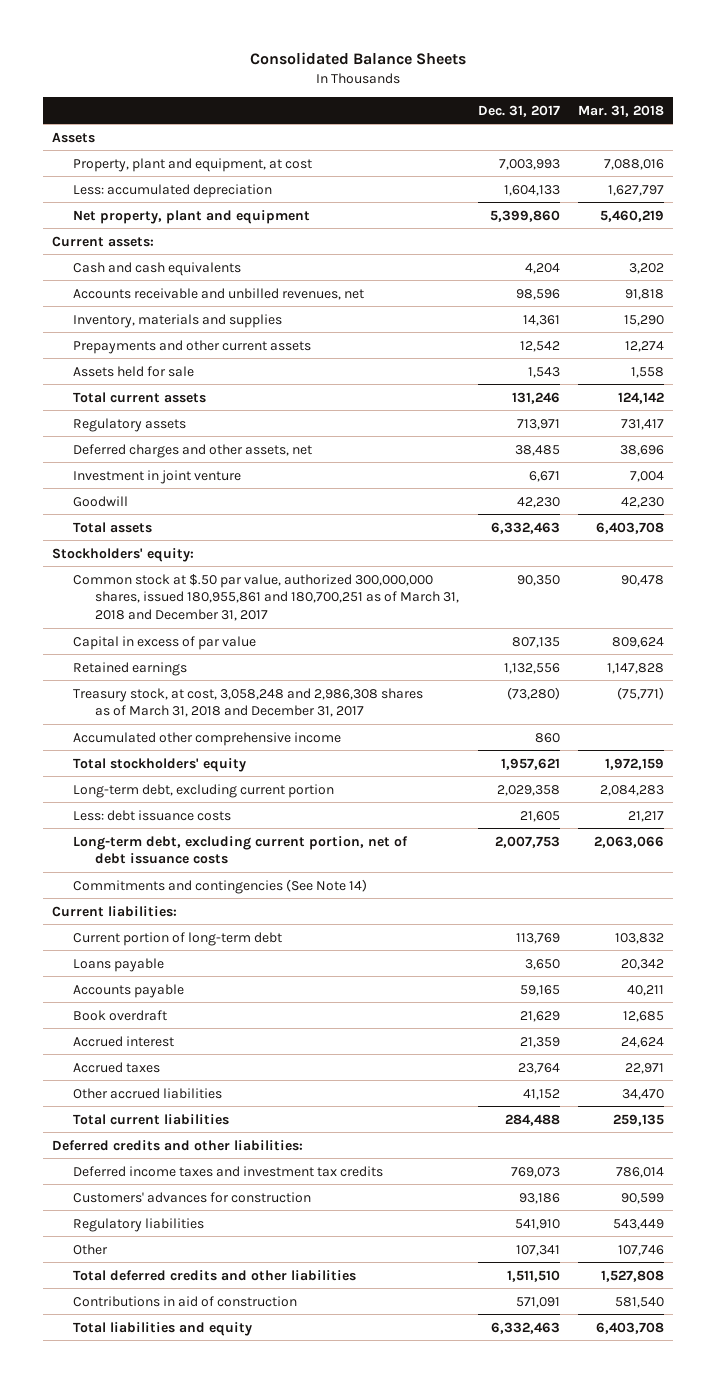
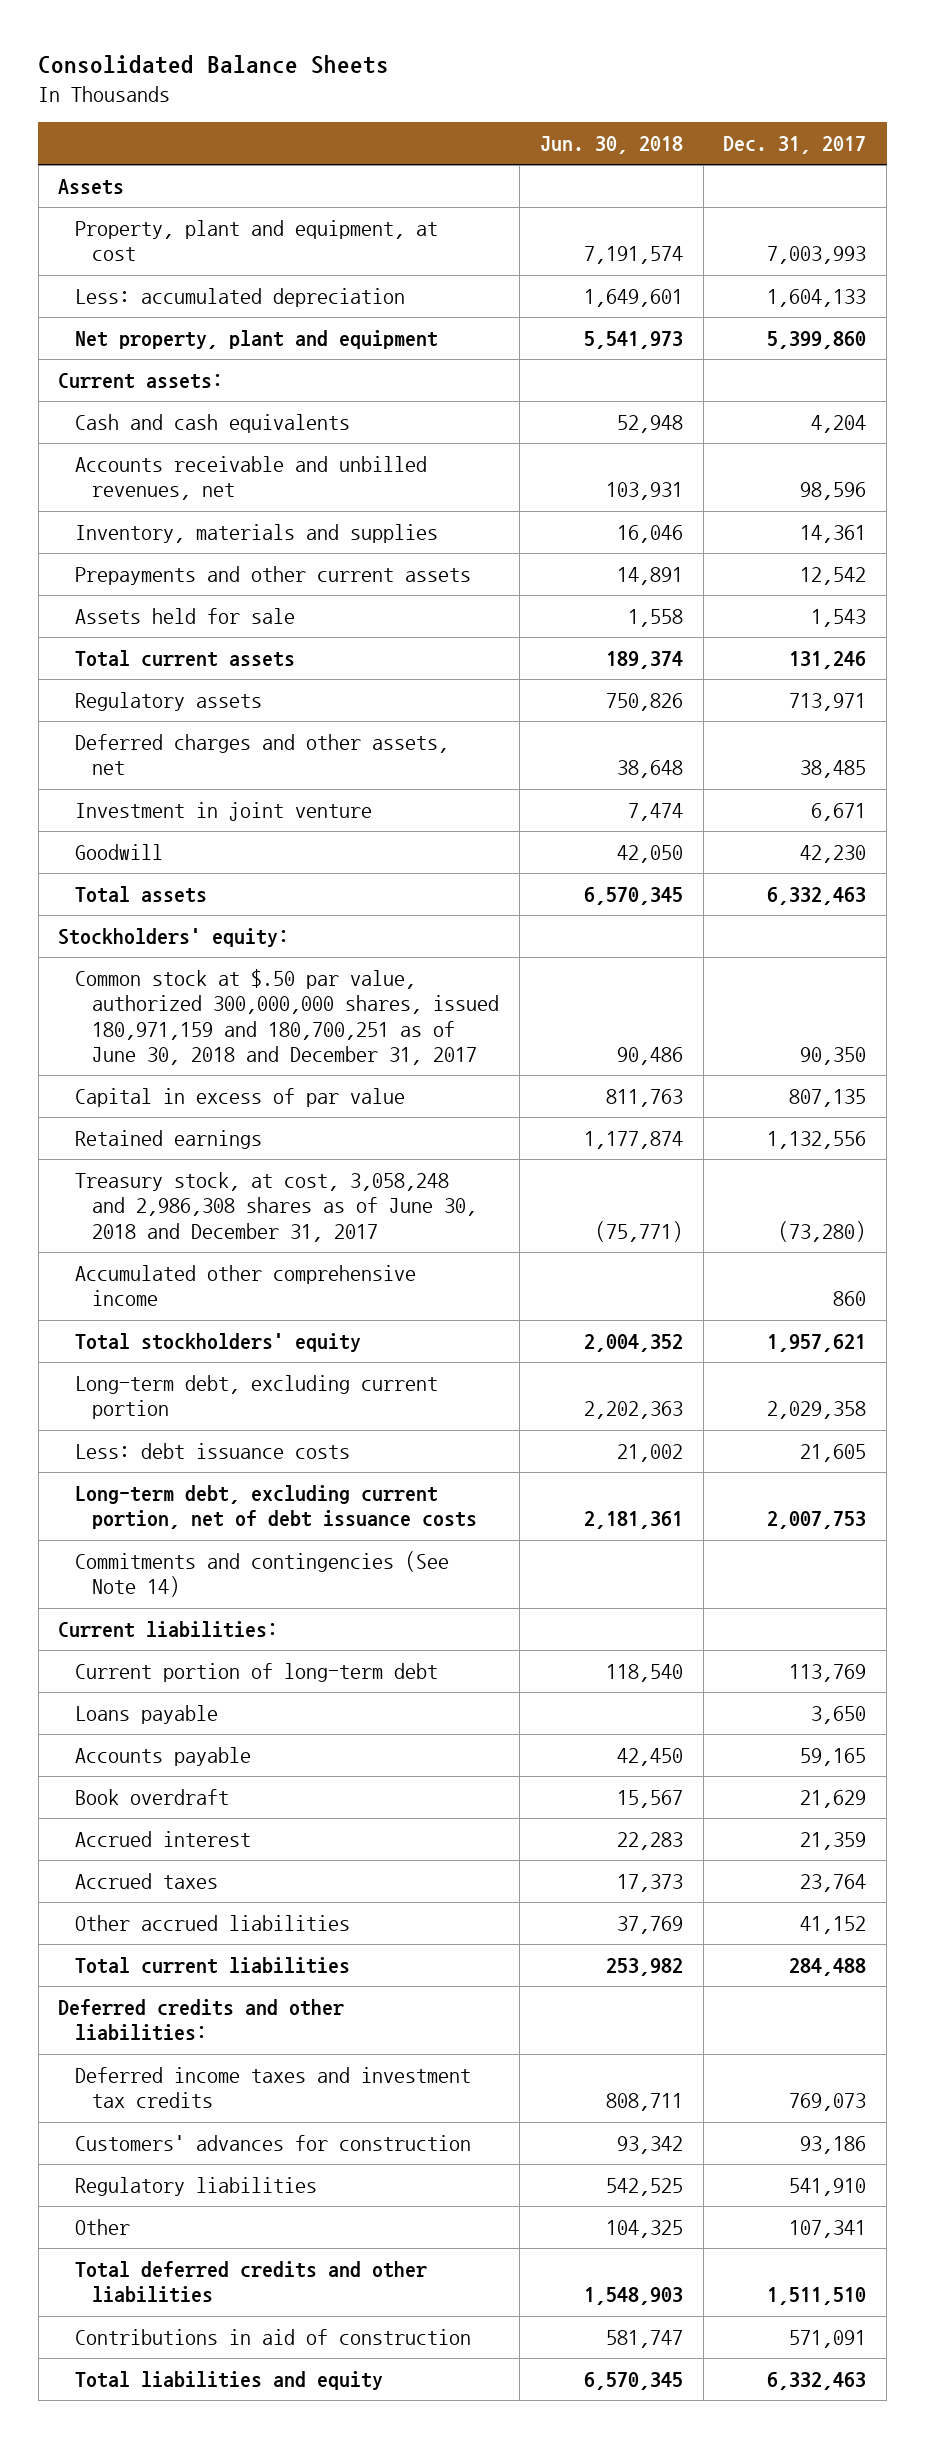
- | Dec. 31, 2017 | Mar. 31, 2018
+ | Jun. 30, 2018 | Dec. 31, 2017
- Common stock at $.50 par value, authorized 300,000,000 shares, issued 180,955,861 and 180,700,251 as of March 31, 2018 and December 31, 2017 | 90,350 | 90,478
+ Common stock at $.50 par value, authorized 300,000,000 shares, issued 180,971,159 and 180,700,251 as of June 30, 2018 and December 31, 2017 | 90,486 | 90,350
- Treasury stock, at cost, 3,058,248 and 2,986,308 shares as of March 31, 2018 and December 31, 2017 | (73,280) | (75,771)
+ Treasury stock, at cost, 3,058,248 and 2,986,308 shares as of June 30, 2018 and December 31, 2017 | (75,771) | (73,280)

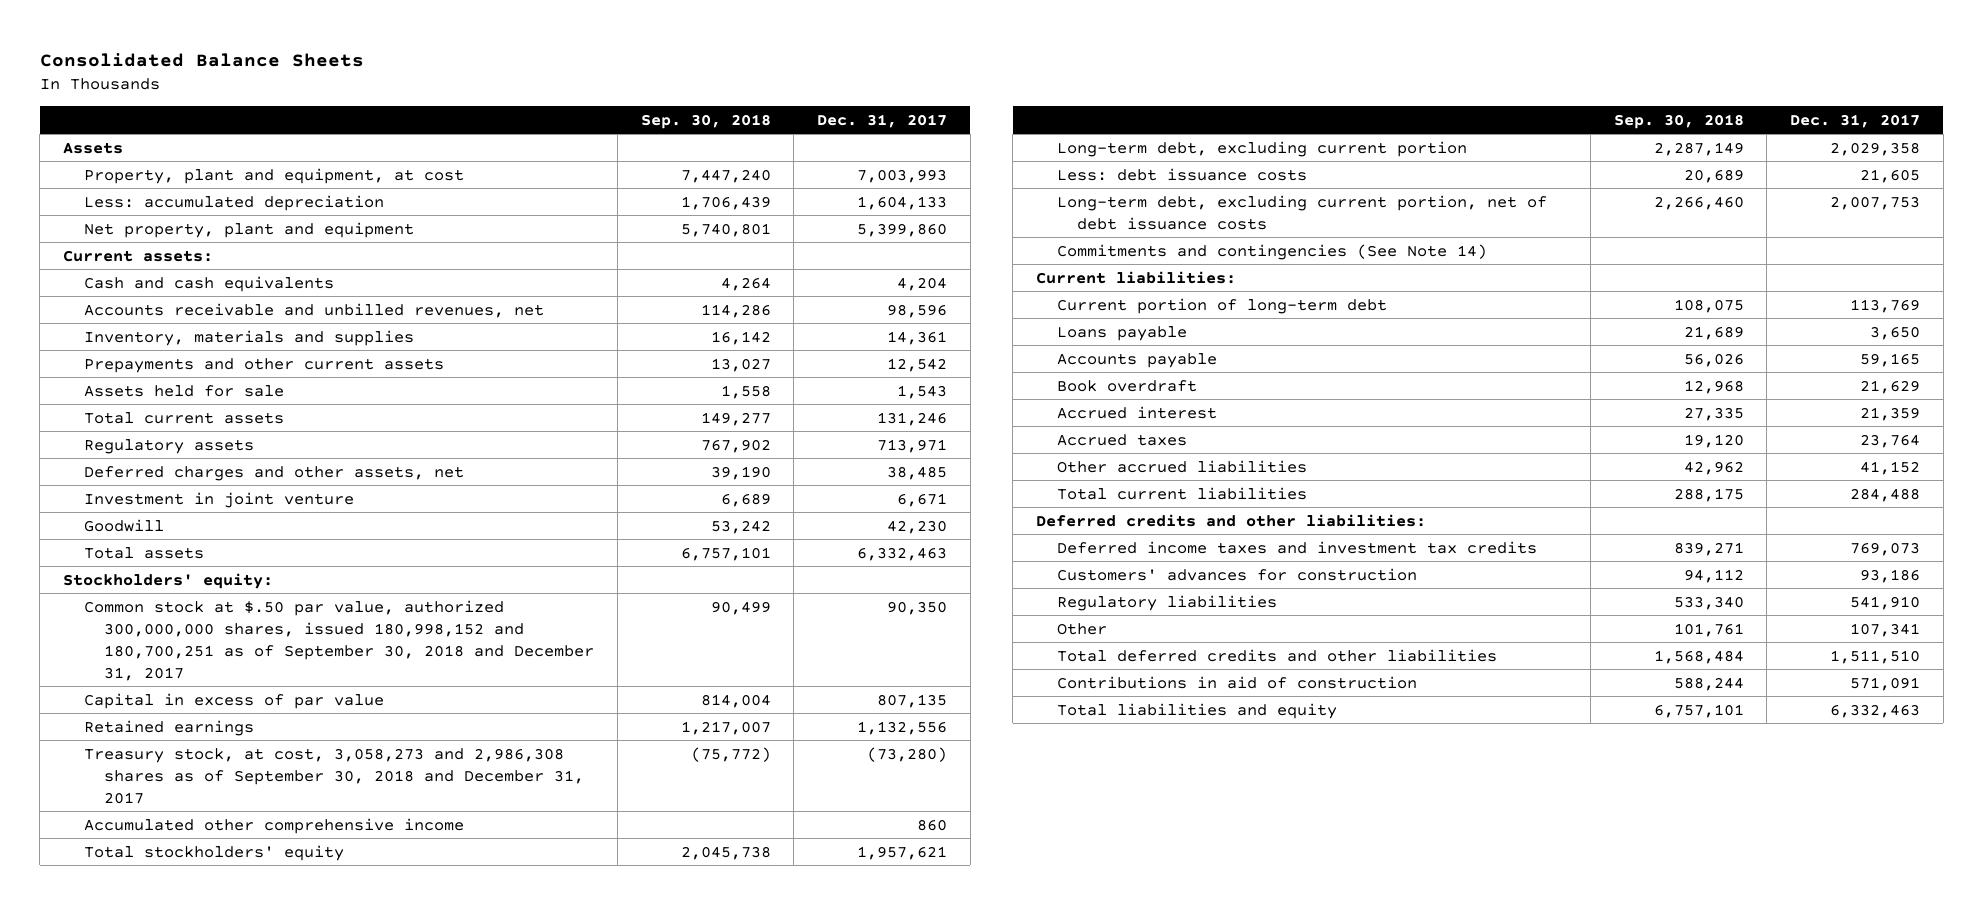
- | Jun. 30, 2018 | Dec. 31, 2017
+ | Sep. 30, 2018 | Dec. 31, 2017
- Common stock at $.50 par value, authorized 300,000,000 shares, issued 180,971,159 and 180,700,251 as of June 30, 2018 and December 31, 2017 | 90,486 | 90,350
+ Common stock at $.50 par value, authorized 300,000,000 shares, issued 180,998,152 and 180,700,251 as of September 30, 2018 and December 31, 2017 | 90,499 | 90,350
- Treasury stock, at cost, 3,058,248 and 2,986,308 shares as of June 30, 2018 and December 31, 2017 | (75,771) | (73,280)
+ Treasury stock, at cost, 3,058,273 and 2,986,308 shares as of September 30, 2018 and December 31, 2017 | (75,772) | (73,280)

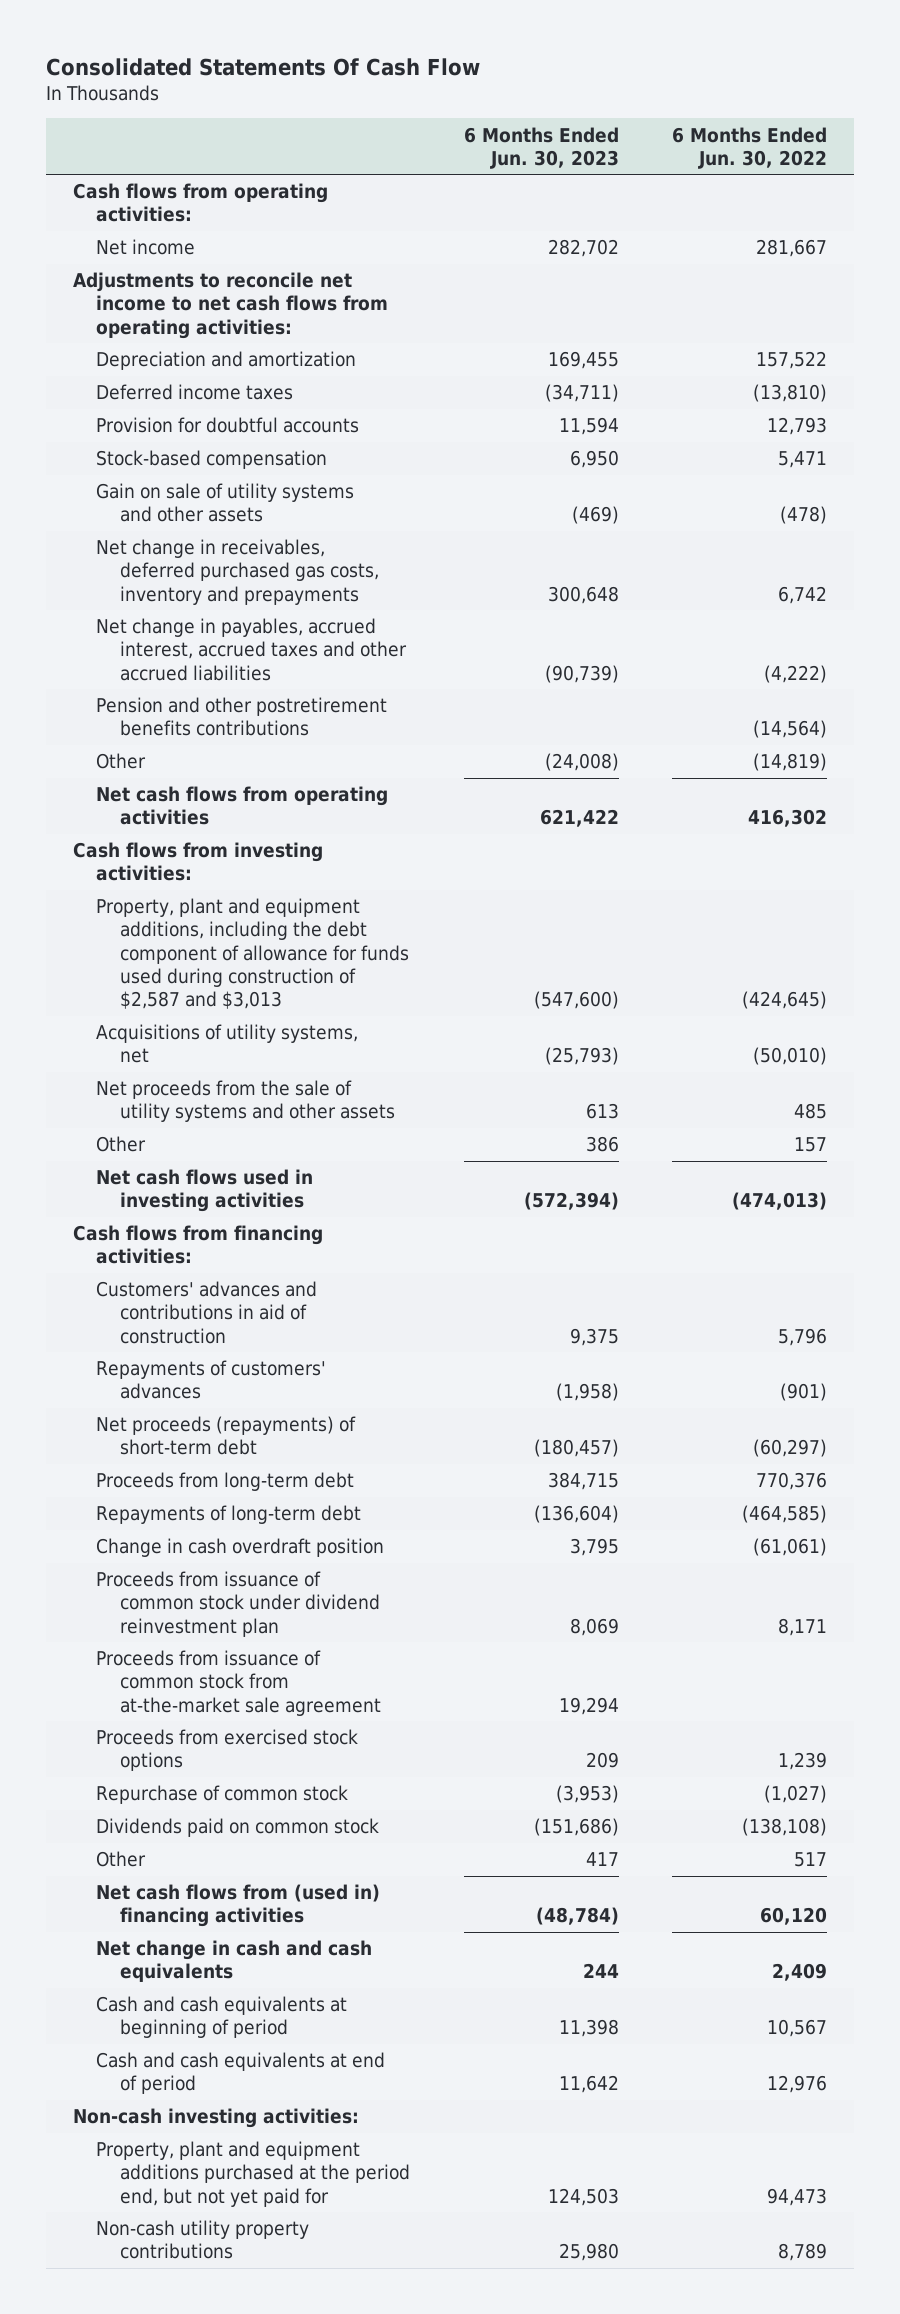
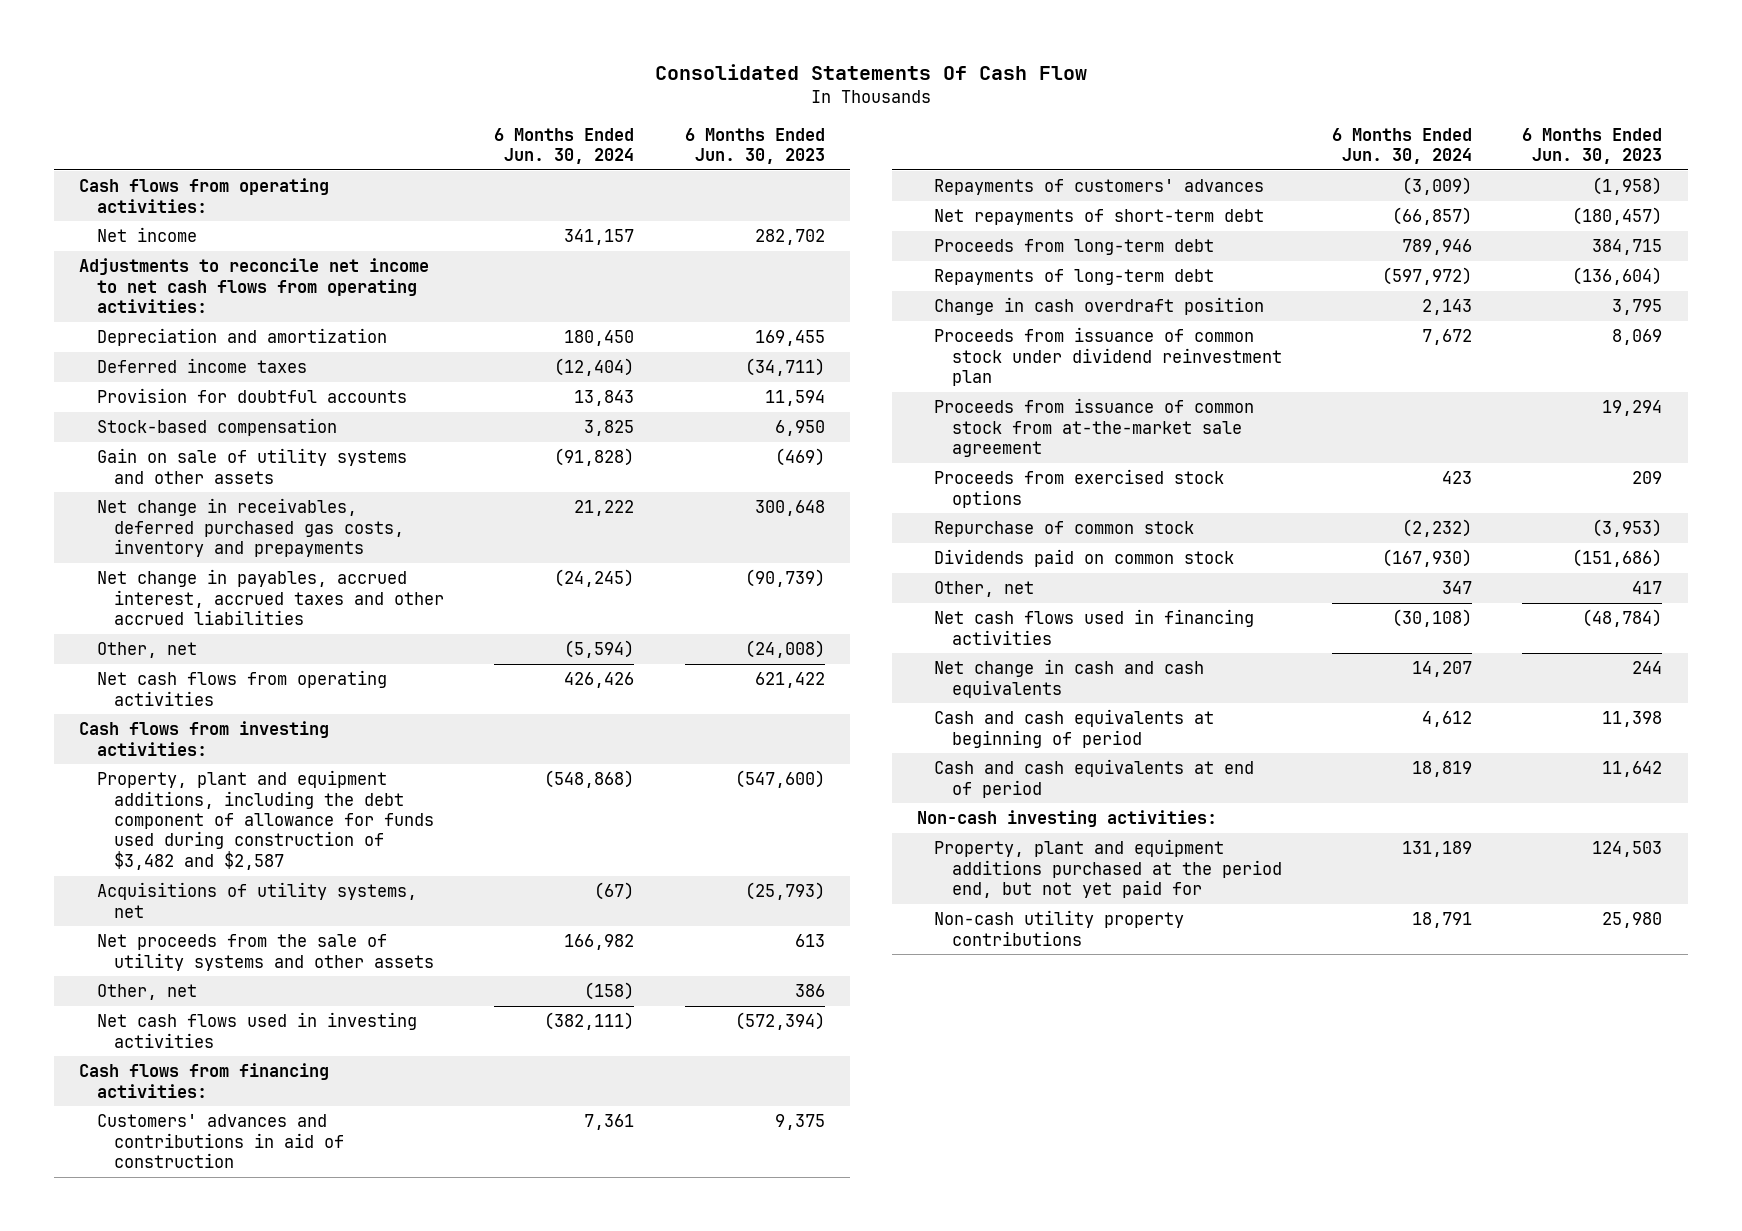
- | 6 Months Ended Jun. 30, 2023 | 6 Months Ended Jun. 30, 2022
+ | 6 Months Ended Jun. 30, 2024 | 6 Months Ended Jun. 30, 2023
- Pension and other postretirement benefits contributions | | (14,564)
- Other | (24,008) | (14,819)
+ Other, net | (5,594) | (24,008)
- Property, plant and equipment additions, including the debt component of allowance for funds used during construction of $2,587 and $3,013 | (547,600) | (424,645)
+ Property, plant and equipment additions, including the debt component of allowance for funds used during construction of $3,482 and $2,587 | (548,868) | (547,600)
- Other | 386 | 157
+ Other, net | (158) | 386
- Net proceeds (repayments) of short-term debt | (180,457) | (60,297)
+ Net repayments of short-term debt | (66,857) | (180,457)
- Other | 417 | 517
- Net cash flows from (used in) financing activities | (48,784) | 60,120
+ Other, net | 347 | 417
+ Net cash flows used in financing activities | (30,108) | (48,784)

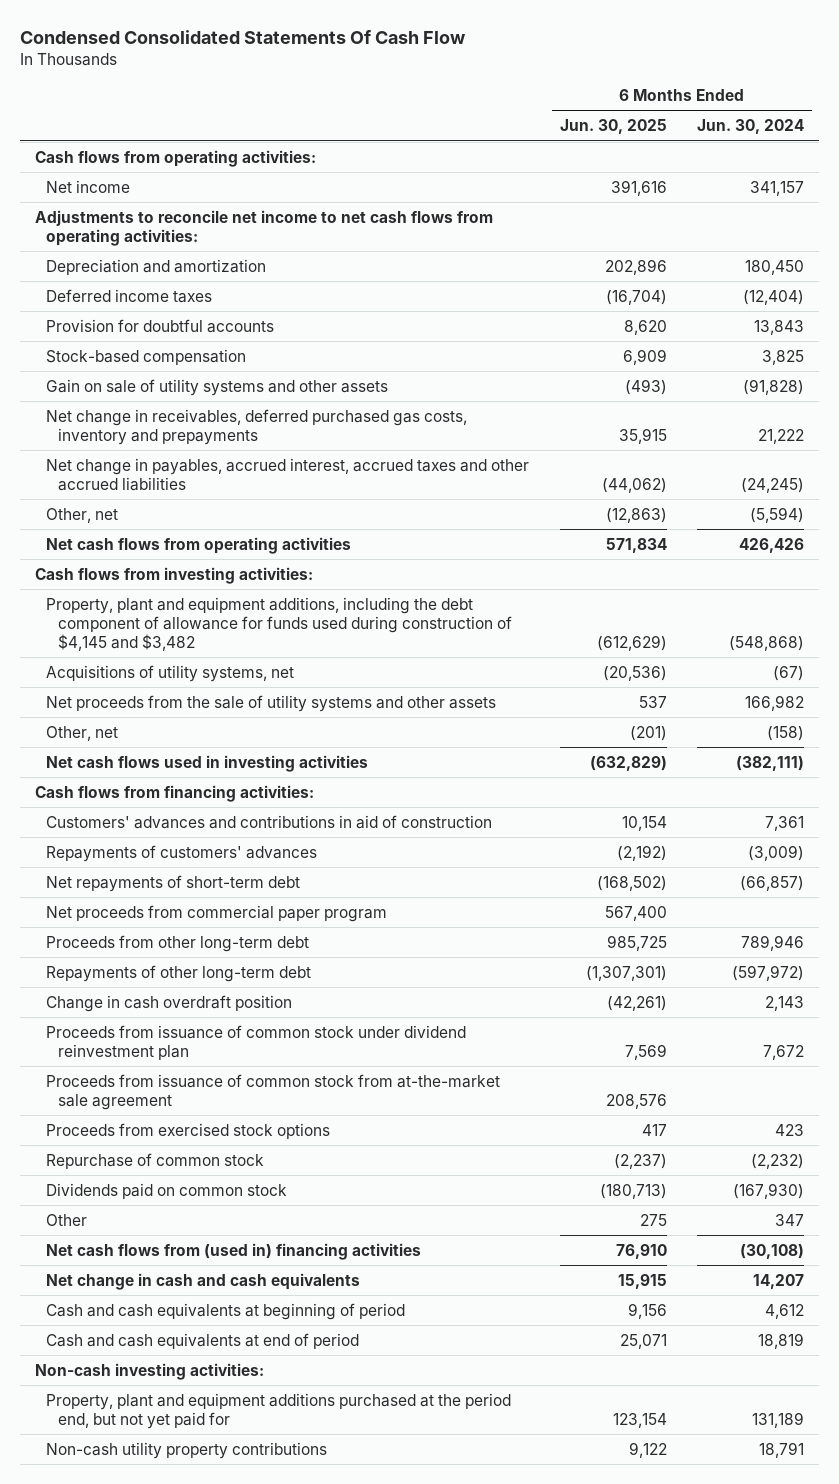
- Consolidated Statements Of Cash Flow
+ Condensed Consolidated Statements Of Cash Flow
- | 6 Months Ended Jun. 30, 2024 | 6 Months Ended Jun. 30, 2023
+ | 6 Months Ended Jun. 30, 2025 | 6 Months Ended Jun. 30, 2024
- Property, plant and equipment additions, including the debt component of allowance for funds used during construction of $3,482 and $2,587 | (548,868) | (547,600)
+ Property, plant and equipment additions, including the debt component of allowance for funds used during construction of $4,145 and $3,482 | (612,629) | (548,868)
- Proceeds from long-term debt | 789,946 | 384,715
- Repayments of long-term debt | (597,972) | (136,604)
+ Net proceeds from commercial paper program | 567,400 |
+ Proceeds from other long-term debt | 985,725 | 789,946
+ Repayments of other long-term debt | (1,307,301) | (597,972)
- Other, net | 347 | 417
- Net cash flows used in financing activities | (30,108) | (48,784)
+ Other | 275 | 347
+ Net cash flows from (used in) financing activities | 76,910 | (30,108)

